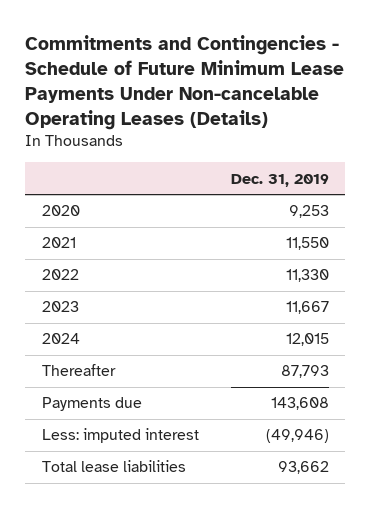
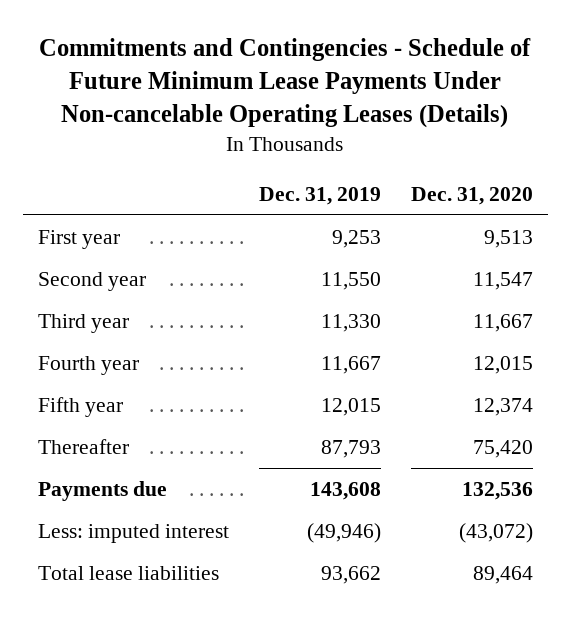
- | Dec. 31, 2019
+ | Dec. 31, 2019 | Dec. 31, 2020
- 2020 | 9,253
- 2021 | 11,550
- 2022 | 11,330
- 2023 | 11,667
- 2024 | 12,015
+ First year | 9,253 | 9,513
+ Second year | 11,550 | 11,547
+ Third year | 11,330 | 11,667
+ Fourth year | 11,667 | 12,015
+ Fifth year | 12,015 | 12,374

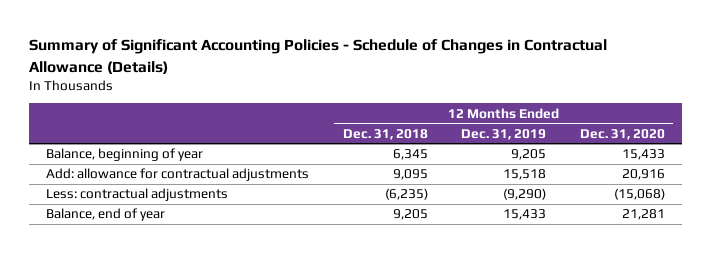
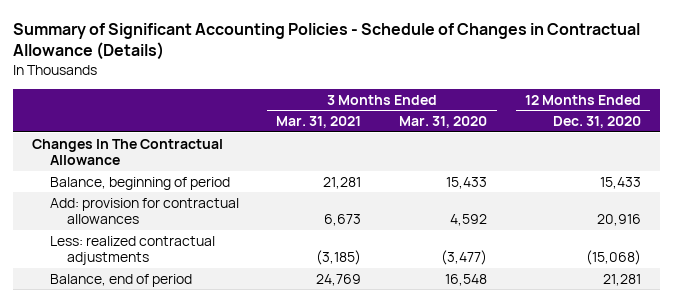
- | 12 Months Ended Dec. 31, 2018 | 12 Months Ended Dec. 31, 2019 | 12 Months Ended Dec. 31, 2020
+ | 3 Months Ended Mar. 31, 2021 | 3 Months Ended Mar. 31, 2020 | 12 Months Ended Dec. 31, 2020
- Balance, beginning of year | 6,345 | 9,205 | 15,433
- Add: allowance for contractual adjustments | 9,095 | 15,518 | 20,916
- Less: contractual adjustments | (6,235) | (9,290) | (15,068)
- Balance, end of year | 9,205 | 15,433 | 21,281
+ Changes In The Contractual Allowance
+ Balance, beginning of period | 21,281 | 15,433 | 15,433
+ Add: provision for contractual allowances | 6,673 | 4,592 | 20,916
+ Less: realized contractual adjustments | (3,185) | (3,477) | (15,068)
+ Balance, end of period | 24,769 | 16,548 | 21,281

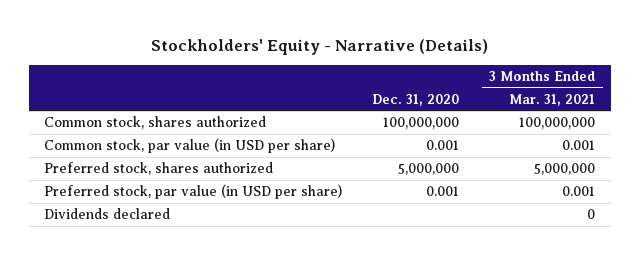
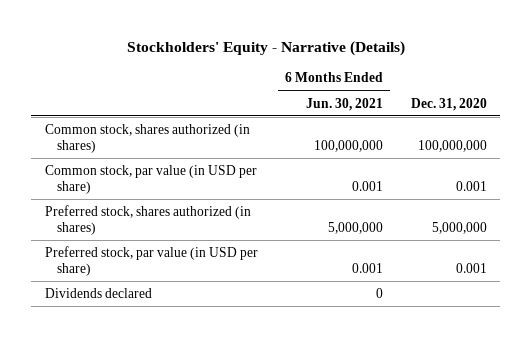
- | Dec. 31, 2020 | 3 Months Ended Mar. 31, 2021
+ | 6 Months Ended Jun. 30, 2021 | Dec. 31, 2020
- Common stock, shares authorized | 100,000,000 | 100,000,000
+ Common stock, shares authorized (in shares) | 100,000,000 | 100,000,000
- Preferred stock, shares authorized | 5,000,000 | 5,000,000
+ Preferred stock, shares authorized (in shares) | 5,000,000 | 5,000,000

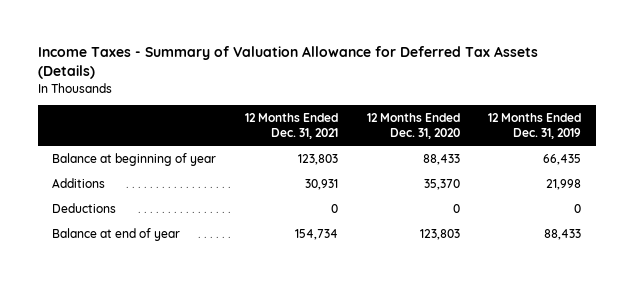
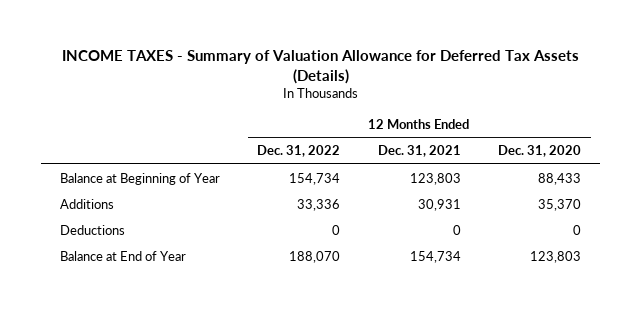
- Income Taxes - Summary of Valuation Allowance for Deferred Tax Assets (Details)
+ INCOME TAXES - Summary of Valuation Allowance for Deferred Tax Assets (Details)
- | 12 Months Ended Dec. 31, 2021 | 12 Months Ended Dec. 31, 2020 | 12 Months Ended Dec. 31, 2019
+ | 12 Months Ended Dec. 31, 2022 | 12 Months Ended Dec. 31, 2021 | 12 Months Ended Dec. 31, 2020
- Balance at beginning of year | 123,803 | 88,433 | 66,435
+ Balance at Beginning of Year | 154,734 | 123,803 | 88,433
- Balance at end of year | 154,734 | 123,803 | 88,433
+ Balance at End of Year | 188,070 | 154,734 | 123,803

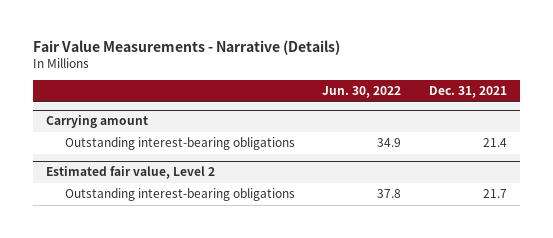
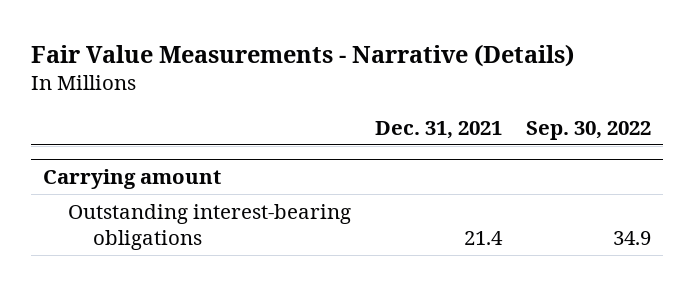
- | Jun. 30, 2022 | Dec. 31, 2021
+ | Dec. 31, 2021 | Sep. 30, 2022
- Estimated fair value, Level 2
- Outstanding interest-bearing obligations | 37.8 | 21.7

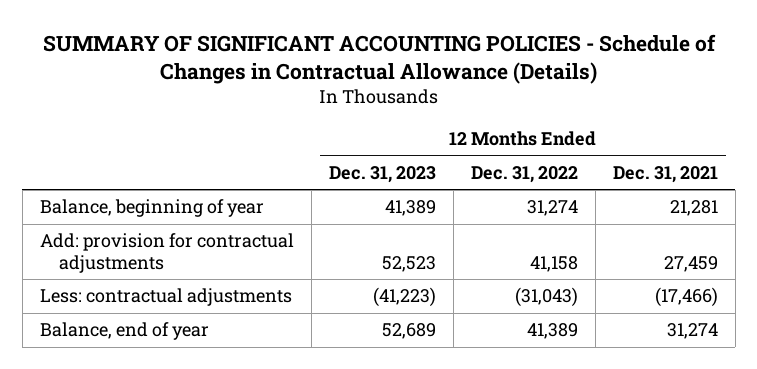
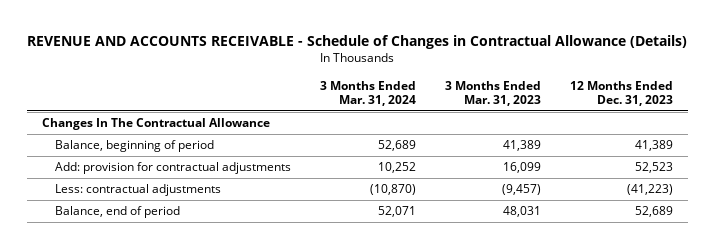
- SUMMARY OF SIGNIFICANT ACCOUNTING POLICIES - Schedule of Changes in Contractual Allowance (Details)
+ REVENUE AND ACCOUNTS RECEIVABLE - Schedule of Changes in Contractual Allowance (Details)
- | 12 Months Ended Dec. 31, 2023 | 12 Months Ended Dec. 31, 2022 | 12 Months Ended Dec. 31, 2021
+ | 3 Months Ended Mar. 31, 2024 | 3 Months Ended Mar. 31, 2023 | 12 Months Ended Dec. 31, 2023
- Balance, beginning of year | 41,389 | 31,274 | 21,281
+ Changes In The Contractual Allowance
+ Balance, beginning of period | 52,689 | 41,389 | 41,389
- Balance, end of year | 52,689 | 41,389 | 31,274
+ Balance, end of period | 52,071 | 48,031 | 52,689

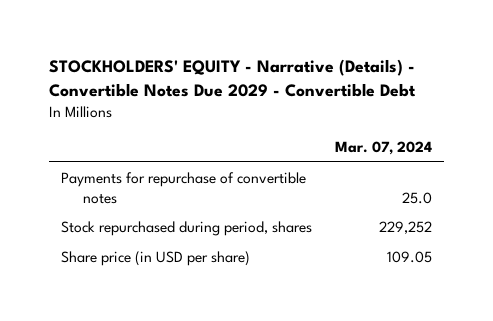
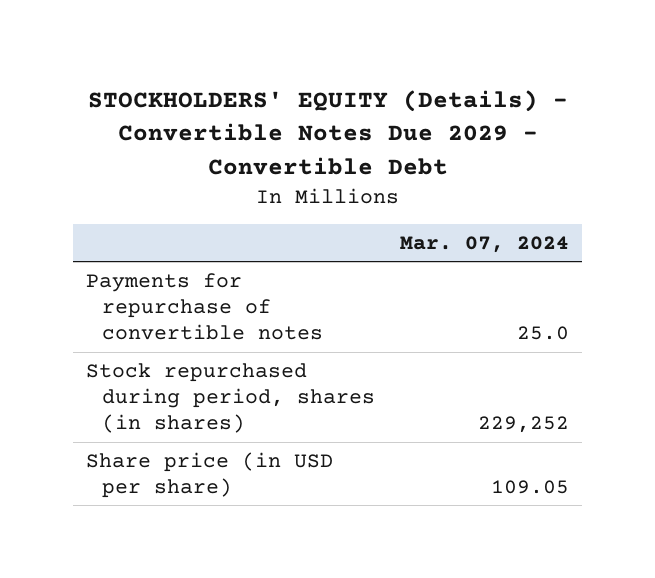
- STOCKHOLDERS' EQUITY - Narrative (Details) - Convertible Notes Due 2029 - Convertible Debt
+ STOCKHOLDERS' EQUITY (Details) - Convertible Notes Due 2029 - Convertible Debt
- Stock repurchased during period, shares | 229,252
+ Stock repurchased during period, shares (in shares) | 229,252

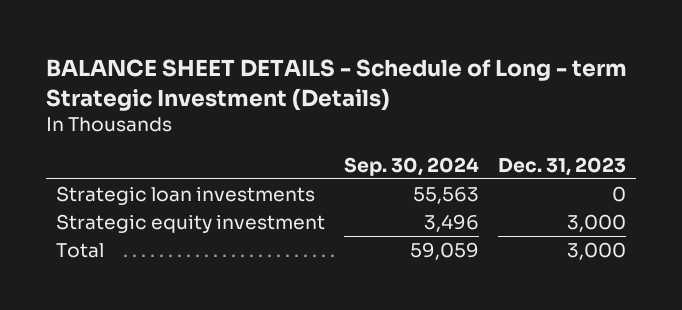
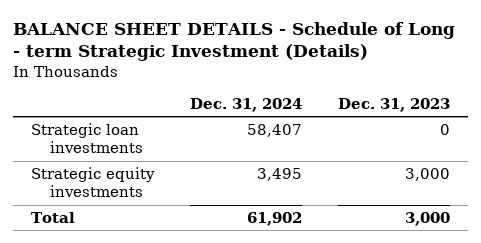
- | Sep. 30, 2024 | Dec. 31, 2023
+ | Dec. 31, 2024 | Dec. 31, 2023
- Strategic equity investment | 3,496 | 3,000
+ Strategic equity investments | 3,495 | 3,000

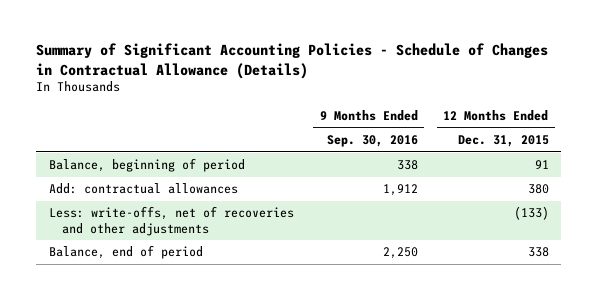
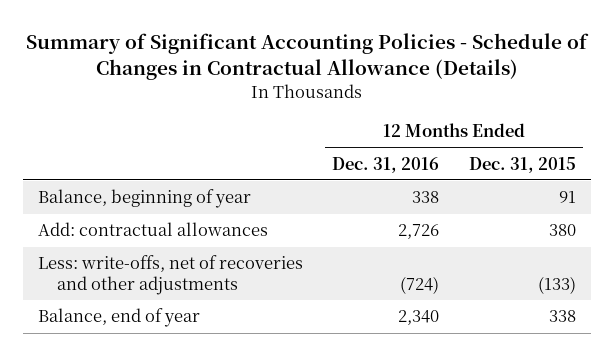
- | 9 Months Ended Sep. 30, 2016 | 12 Months Ended Dec. 31, 2015
+ | 12 Months Ended Dec. 31, 2016 | 12 Months Ended Dec. 31, 2015
- Balance, beginning of period | 338 | 91
+ Balance, beginning of year | 338 | 91
- Balance, end of period | 2,250 | 338
+ Balance, end of year | 2,340 | 338

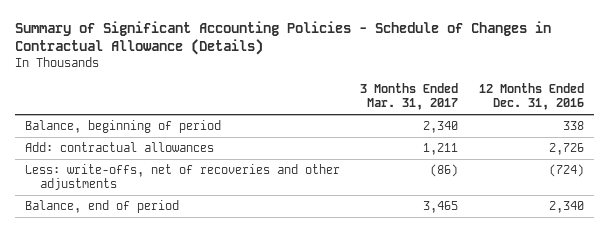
- | 12 Months Ended Dec. 31, 2016 | 12 Months Ended Dec. 31, 2015
+ | 3 Months Ended Mar. 31, 2017 | 12 Months Ended Dec. 31, 2016
- Balance, beginning of year | 338 | 91
+ Balance, beginning of period | 2,340 | 338
- Balance, end of year | 2,340 | 338
+ Balance, end of period | 3,465 | 2,340

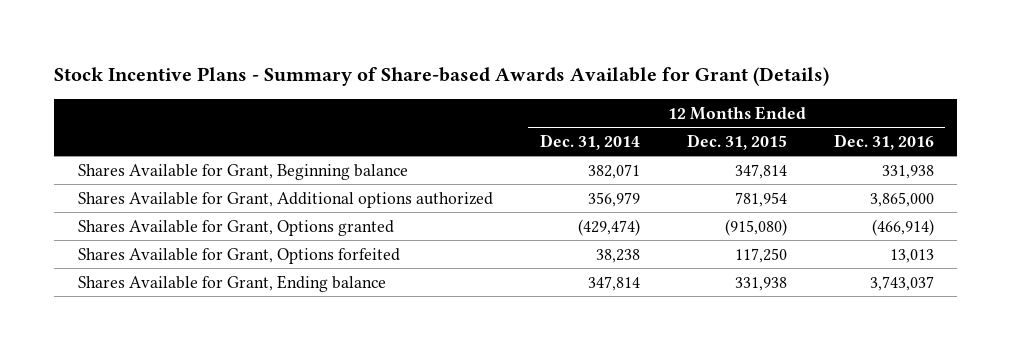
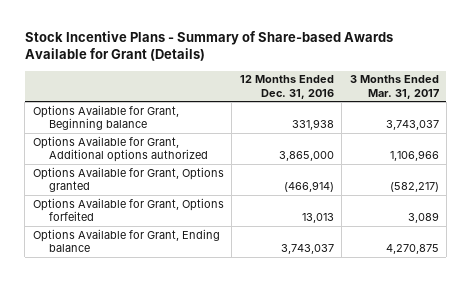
- | 12 Months Ended Dec. 31, 2014 | 12 Months Ended Dec. 31, 2015 | 12 Months Ended Dec. 31, 2016
+ | 12 Months Ended Dec. 31, 2016 | 3 Months Ended Mar. 31, 2017
- Shares Available for Grant, Beginning balance | 382,071 | 347,814 | 331,938
- Shares Available for Grant, Additional options authorized | 356,979 | 781,954 | 3,865,000
- Shares Available for Grant, Options granted | (429,474) | (915,080) | (466,914)
- Shares Available for Grant, Options forfeited | 38,238 | 117,250 | 13,013
- Shares Available for Grant, Ending balance | 347,814 | 331,938 | 3,743,037
+ Options Available for Grant, Beginning balance | 331,938 | 3,743,037
+ Options Available for Grant, Additional options authorized | 3,865,000 | 1,106,966
+ Options Available for Grant, Options granted | (466,914) | (582,217)
+ Options Available for Grant, Options forfeited | 13,013 | 3,089
+ Options Available for Grant, Ending balance | 3,743,037 | 4,270,875

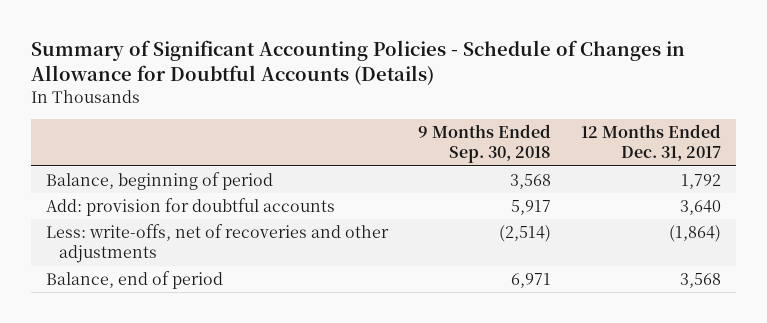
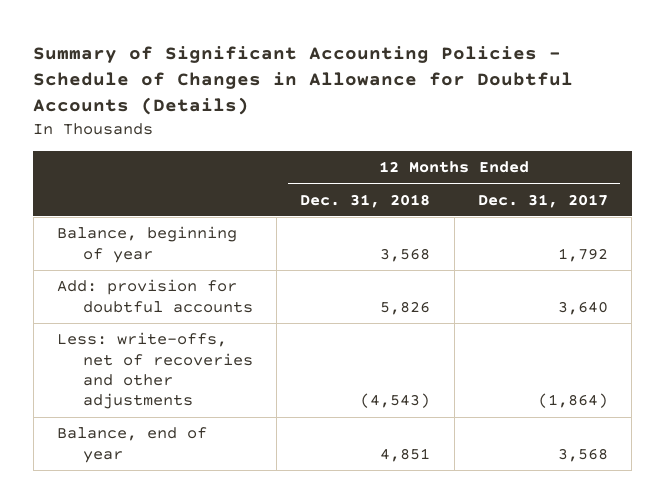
- | 9 Months Ended Sep. 30, 2018 | 12 Months Ended Dec. 31, 2017
+ | 12 Months Ended Dec. 31, 2018 | 12 Months Ended Dec. 31, 2017
- Balance, beginning of period | 3,568 | 1,792
+ Balance, beginning of year | 3,568 | 1,792
- Balance, end of period | 6,971 | 3,568
+ Balance, end of year | 4,851 | 3,568

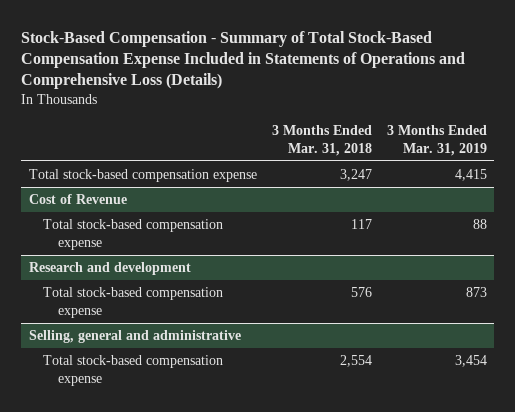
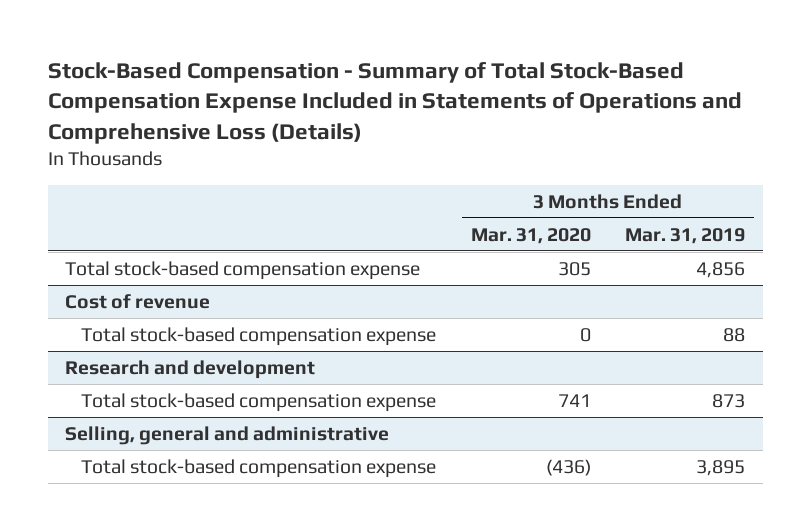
- | 3 Months Ended Mar. 31, 2018 | 3 Months Ended Mar. 31, 2019
+ | 3 Months Ended Mar. 31, 2020 | 3 Months Ended Mar. 31, 2019
- Total stock-based compensation expense | 3,247 | 4,415
- Cost of Revenue
+ Total stock-based compensation expense | 305 | 4,856
+ Cost of revenue
@ Selling, general and administrative
- Total stock-based compensation expense | 2,554 | 3,454
+ Total stock-based compensation expense | (436) | 3,895

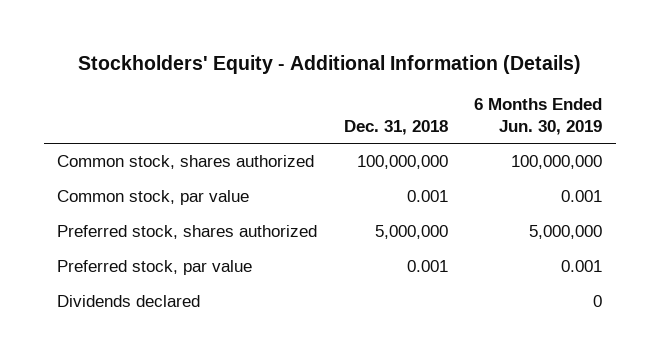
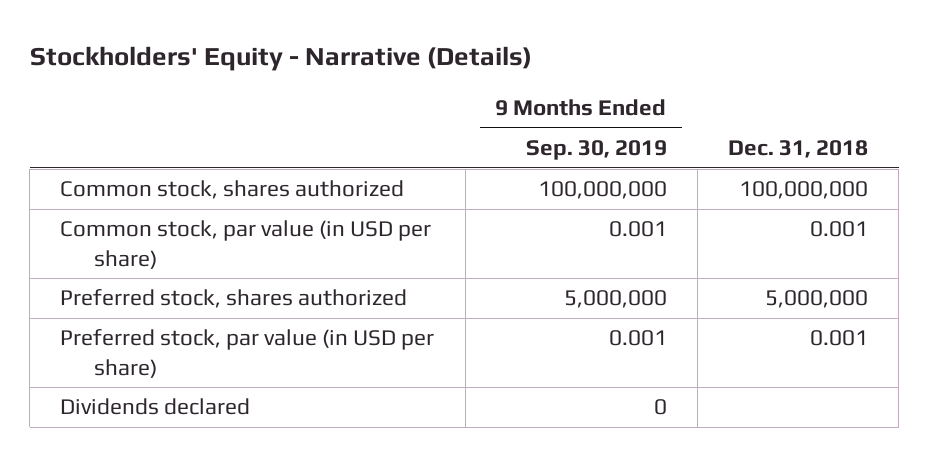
- Stockholders' Equity - Additional Information (Details)
+ Stockholders' Equity - Narrative (Details)
- | Dec. 31, 2018 | 6 Months Ended Jun. 30, 2019
+ | 9 Months Ended Sep. 30, 2019 | Dec. 31, 2018
- Common stock, par value | 0.001 | 0.001
+ Common stock, par value (in USD per share) | 0.001 | 0.001
- Preferred stock, par value | 0.001 | 0.001
+ Preferred stock, par value (in USD per share) | 0.001 | 0.001

